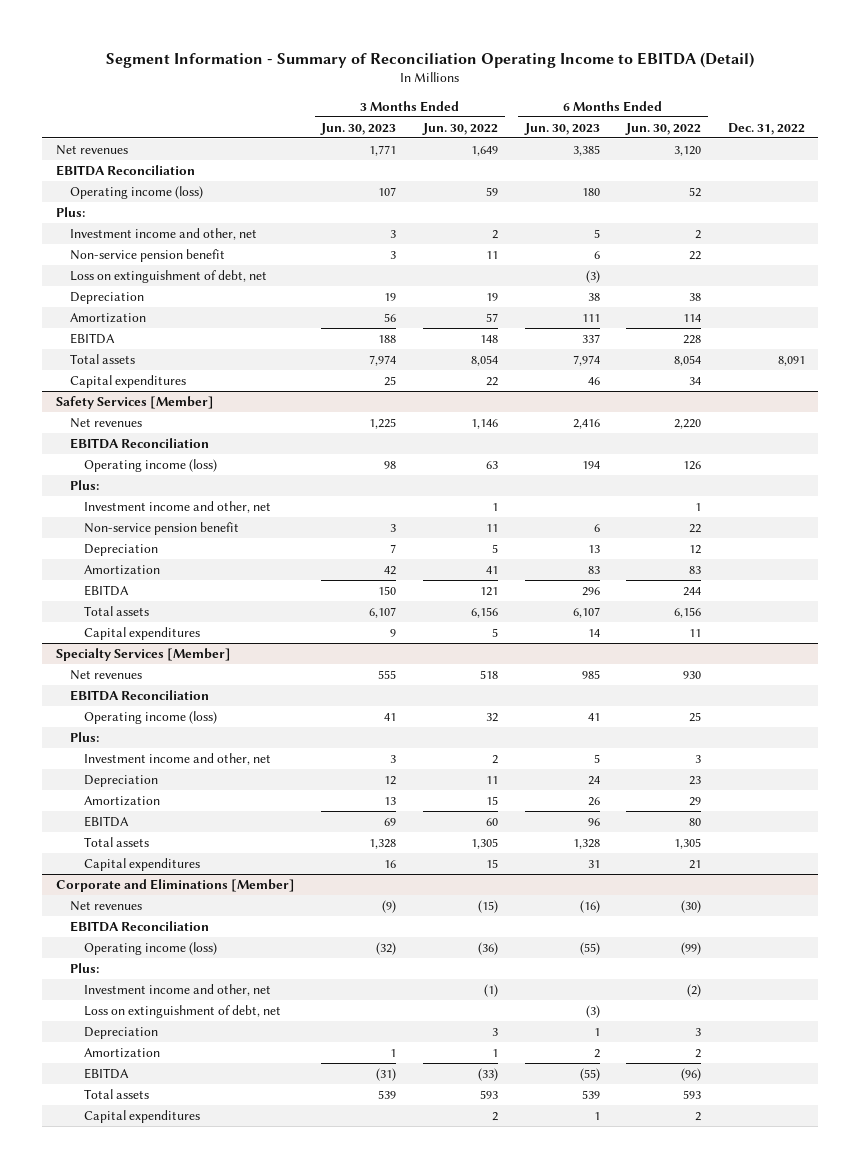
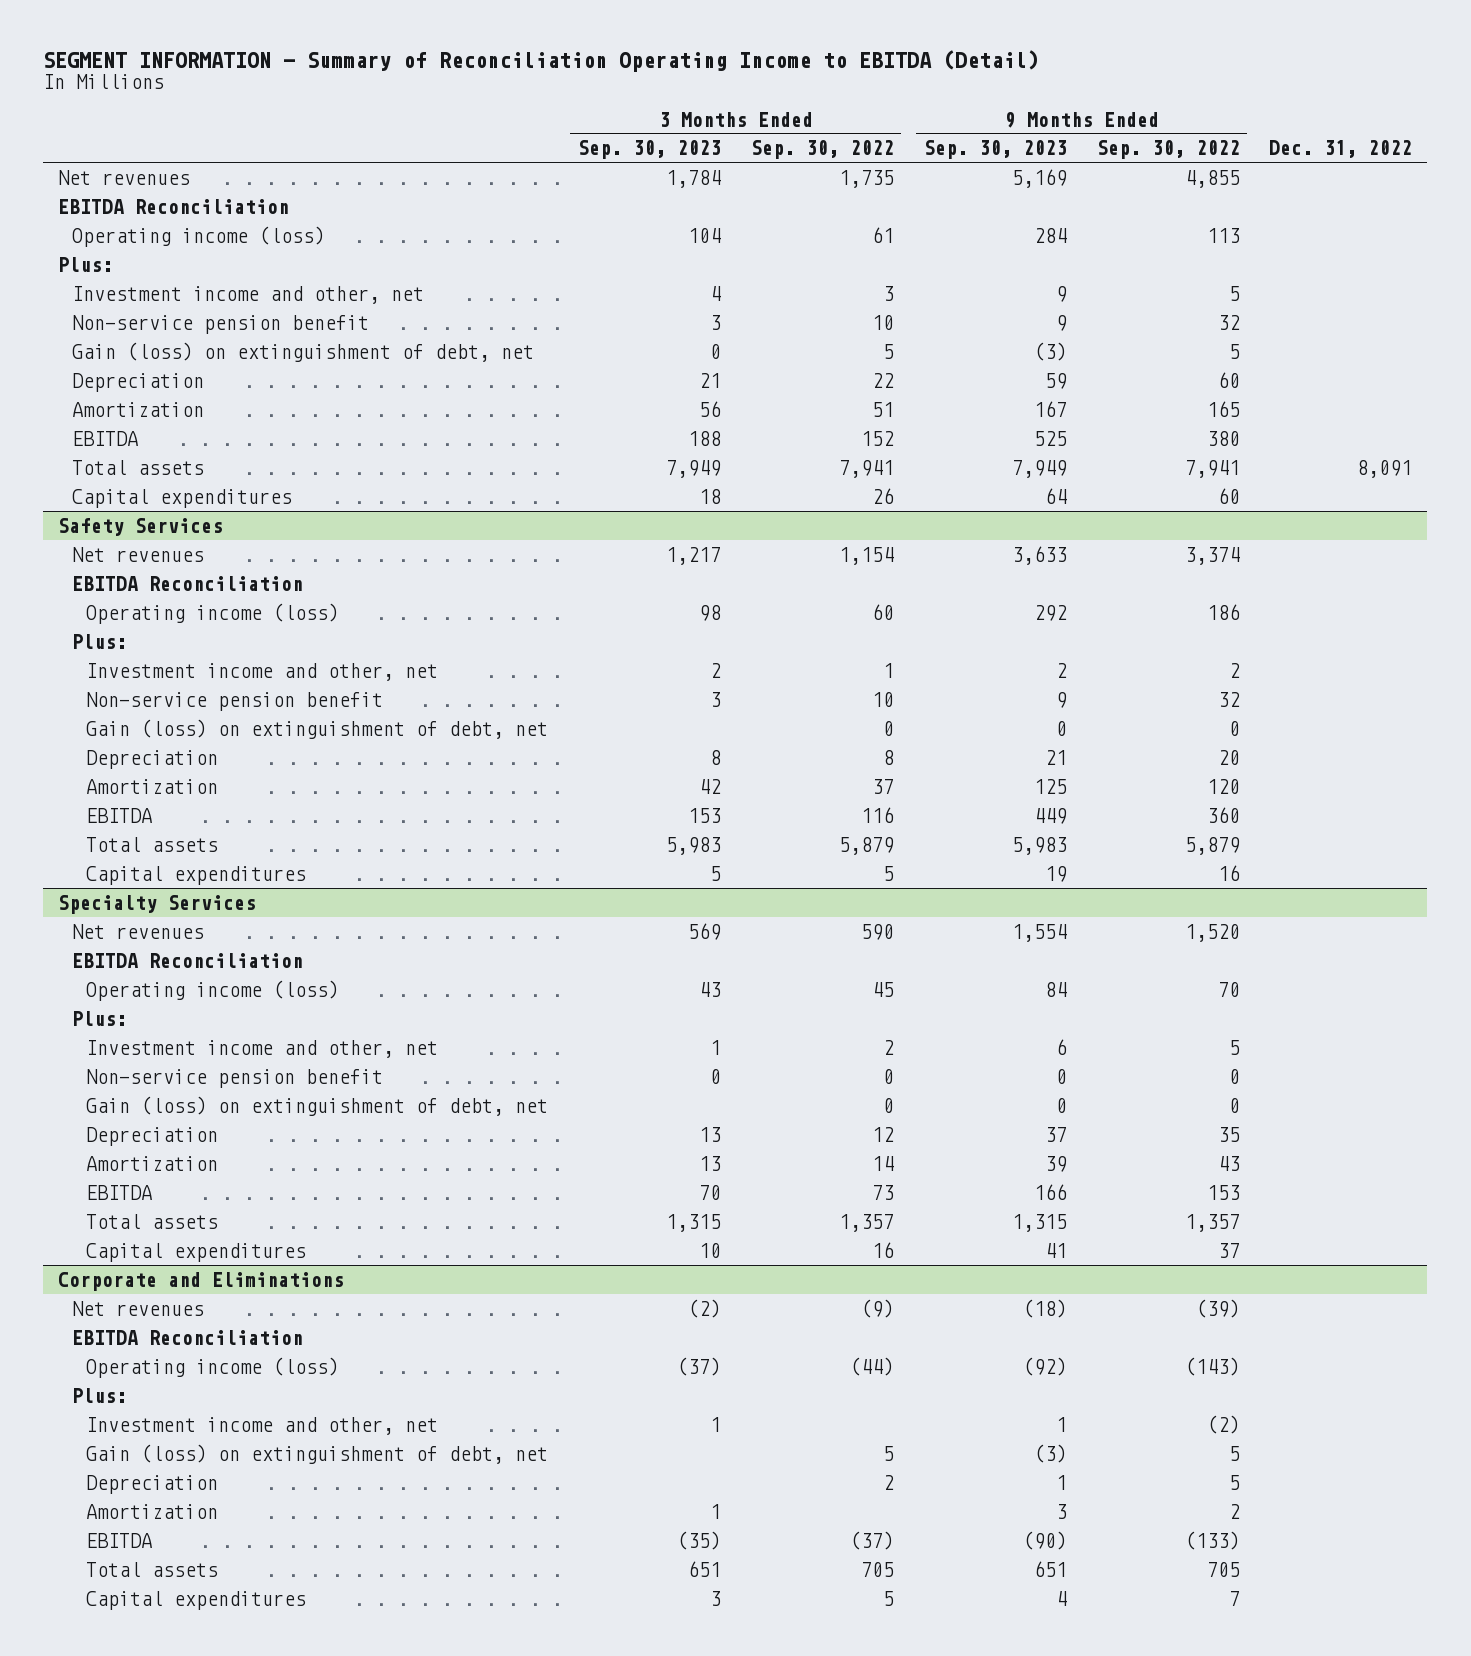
- Segment Information - Summary of Reconciliation Operating Income to EBITDA (Detail)
+ SEGMENT INFORMATION - Summary of Reconciliation Operating Income to EBITDA (Detail)
- | 3 Months Ended Jun. 30, 2023 | 3 Months Ended Jun. 30, 2022 | 6 Months Ended Jun. 30, 2023 | 6 Months Ended Jun. 30, 2022 | Dec. 31, 2022
+ | 3 Months Ended Sep. 30, 2023 | 3 Months Ended Sep. 30, 2022 | 9 Months Ended Sep. 30, 2023 | 9 Months Ended Sep. 30, 2022 | Dec. 31, 2022
- Loss on extinguishment of debt, net | | | (3) | |
+ Gain (loss) on extinguishment of debt, net | 0 | 5 | (3) | 5 |
- Safety Services [Member]
+ Safety Services
+ Gain (loss) on extinguishment of debt, net | | 0 | 0 | 0 |
- Specialty Services [Member]
+ Specialty Services
+ Non-service pension benefit | 0 | 0 | 0 | 0 |
+ Gain (loss) on extinguishment of debt, net | | 0 | 0 | 0 |
- Corporate and Eliminations [Member]
+ Corporate and Eliminations
- Loss on extinguishment of debt, net | | | (3) | |
+ Gain (loss) on extinguishment of debt, net | | 5 | (3) | 5 |

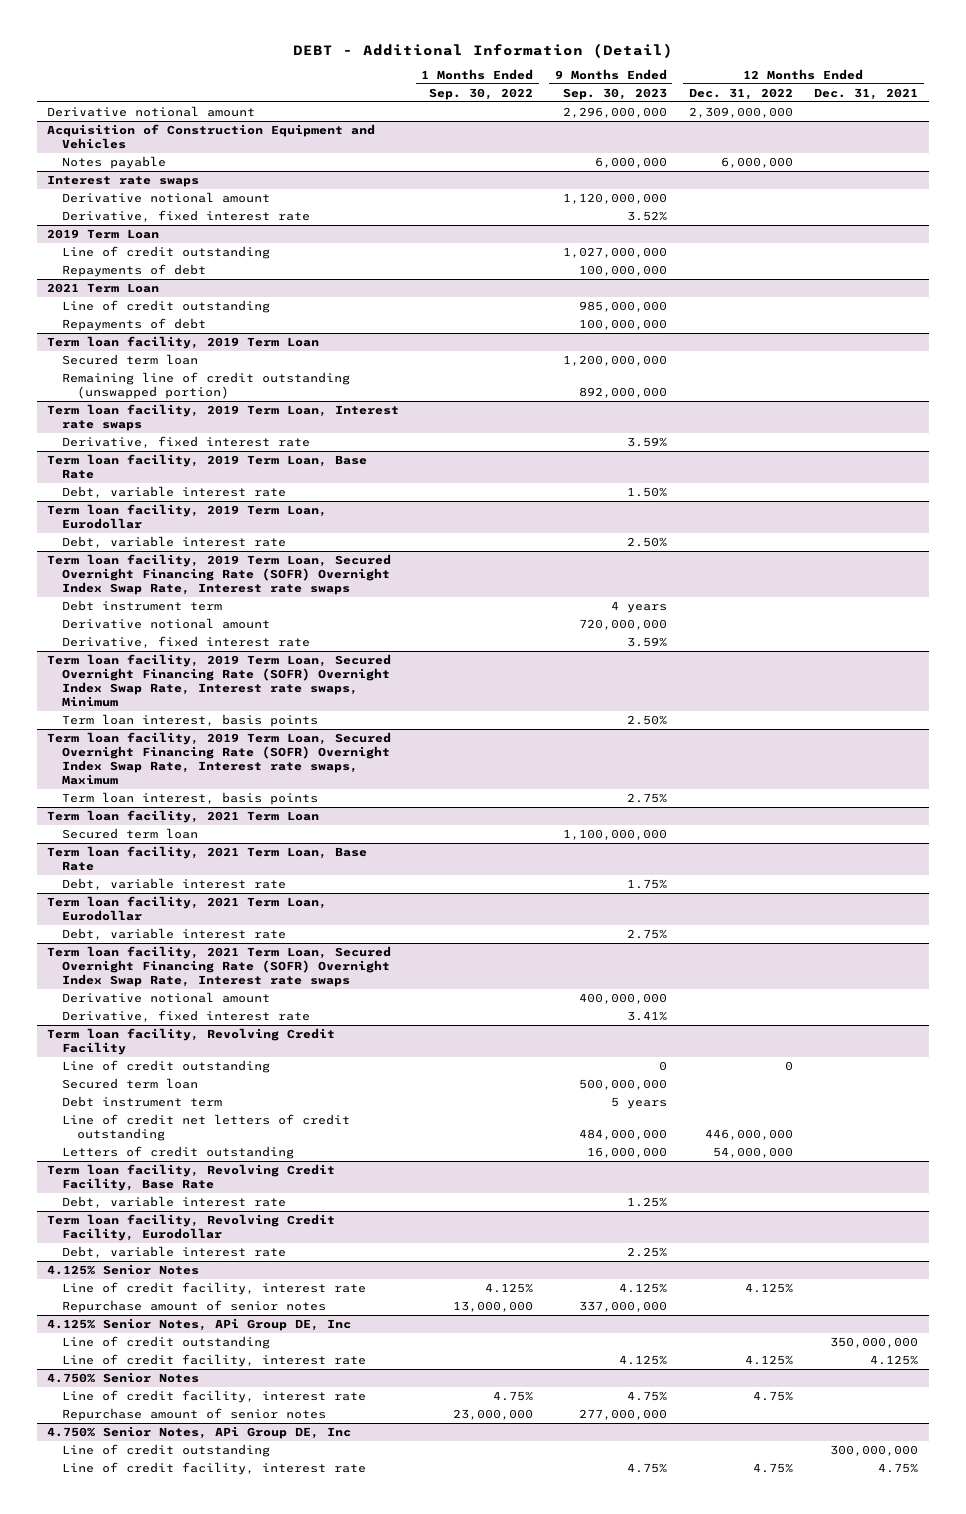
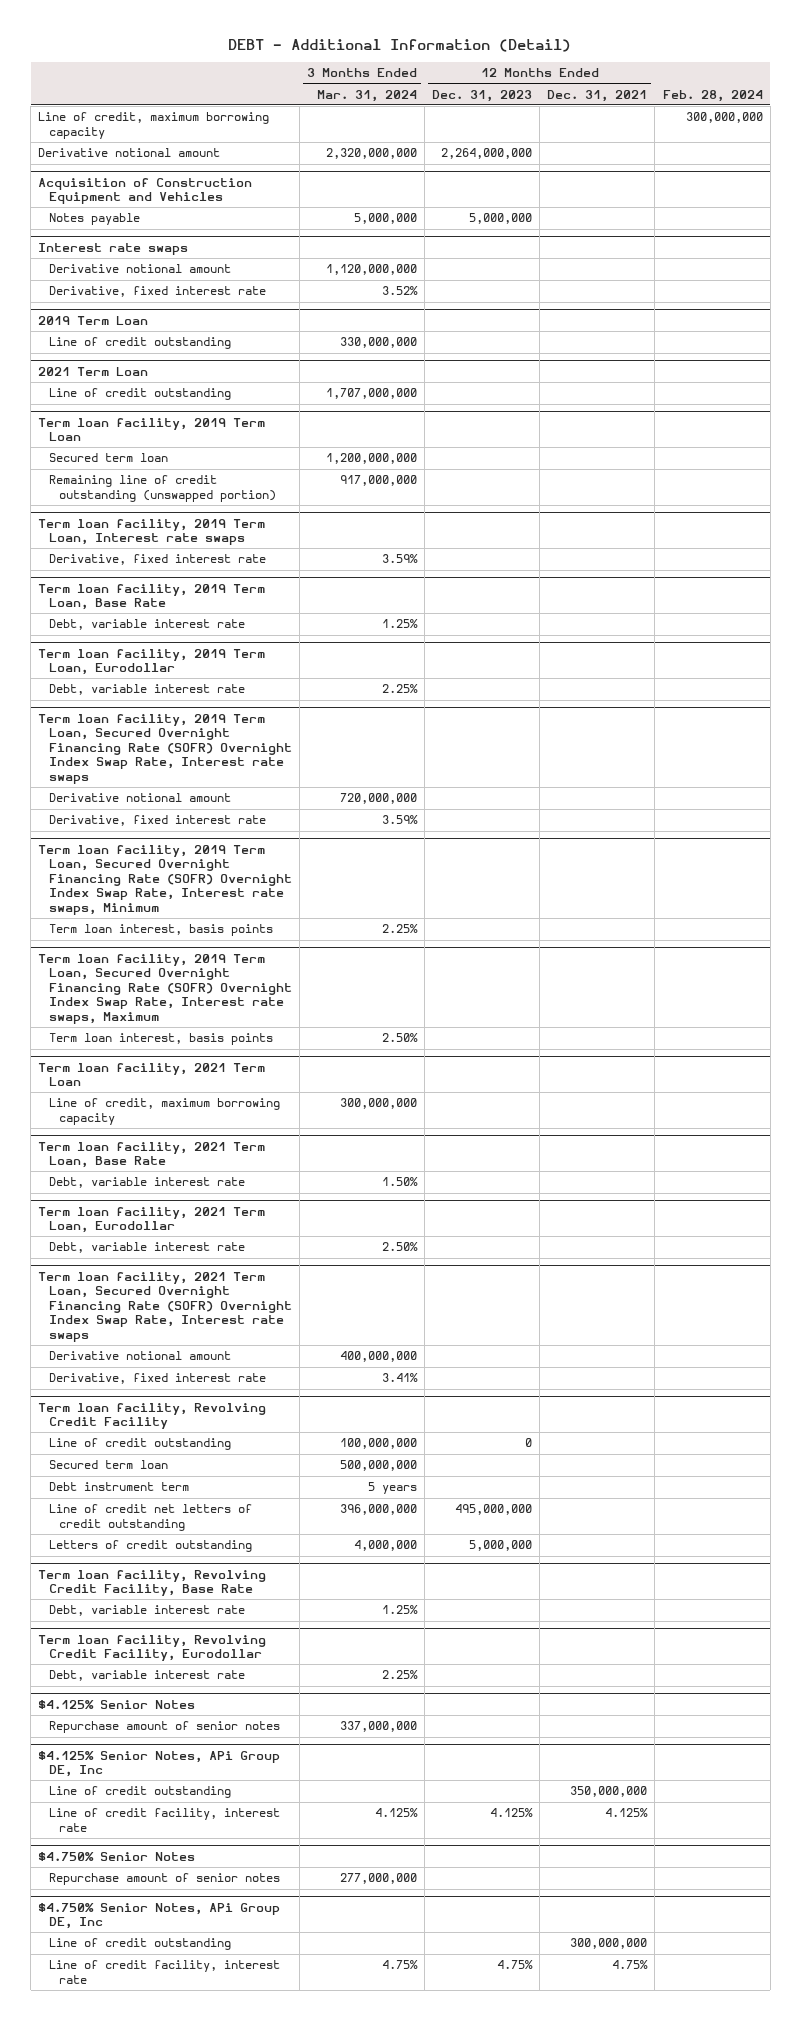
- | 1 Months Ended Sep. 30, 2022 | 9 Months Ended Sep. 30, 2023 | 12 Months Ended Dec. 31, 2022 | 12 Months Ended Dec. 31, 2021
+ | 3 Months Ended Mar. 31, 2024 | 12 Months Ended Dec. 31, 2023 | 12 Months Ended Dec. 31, 2021 | Feb. 28, 2024
+ Line of credit, maximum borrowing capacity | | | | 300,000,000
@ 2019 Term Loan
- Repayments of debt | | 100,000,000 | |
@ 2021 Term Loan
- Repayments of debt | | 100,000,000 | |
@ Term loan facility, 2019 Term Loan, Secured Overnight Financing Rate (SOFR) Overnight Index Swap Rate, Interest rate swaps
- Debt instrument term | | 4 years | |
@ Term loan facility, 2021 Term Loan
- Secured term loan | | 1,100,000,000 | |
+ Line of credit, maximum borrowing capacity | 300,000,000 | | |
- 4.125% Senior Notes
- Line of credit facility, interest rate | 4.125% | 4.125% | 4.125% |
+ $4.125% Senior Notes
- 4.125% Senior Notes, APi Group DE, Inc
+ $4.125% Senior Notes, APi Group DE, Inc
- 4.750% Senior Notes
- Line of credit facility, interest rate | 4.75% | 4.75% | 4.75% |
+ $4.750% Senior Notes
- 4.750% Senior Notes, APi Group DE, Inc
+ $4.750% Senior Notes, APi Group DE, Inc

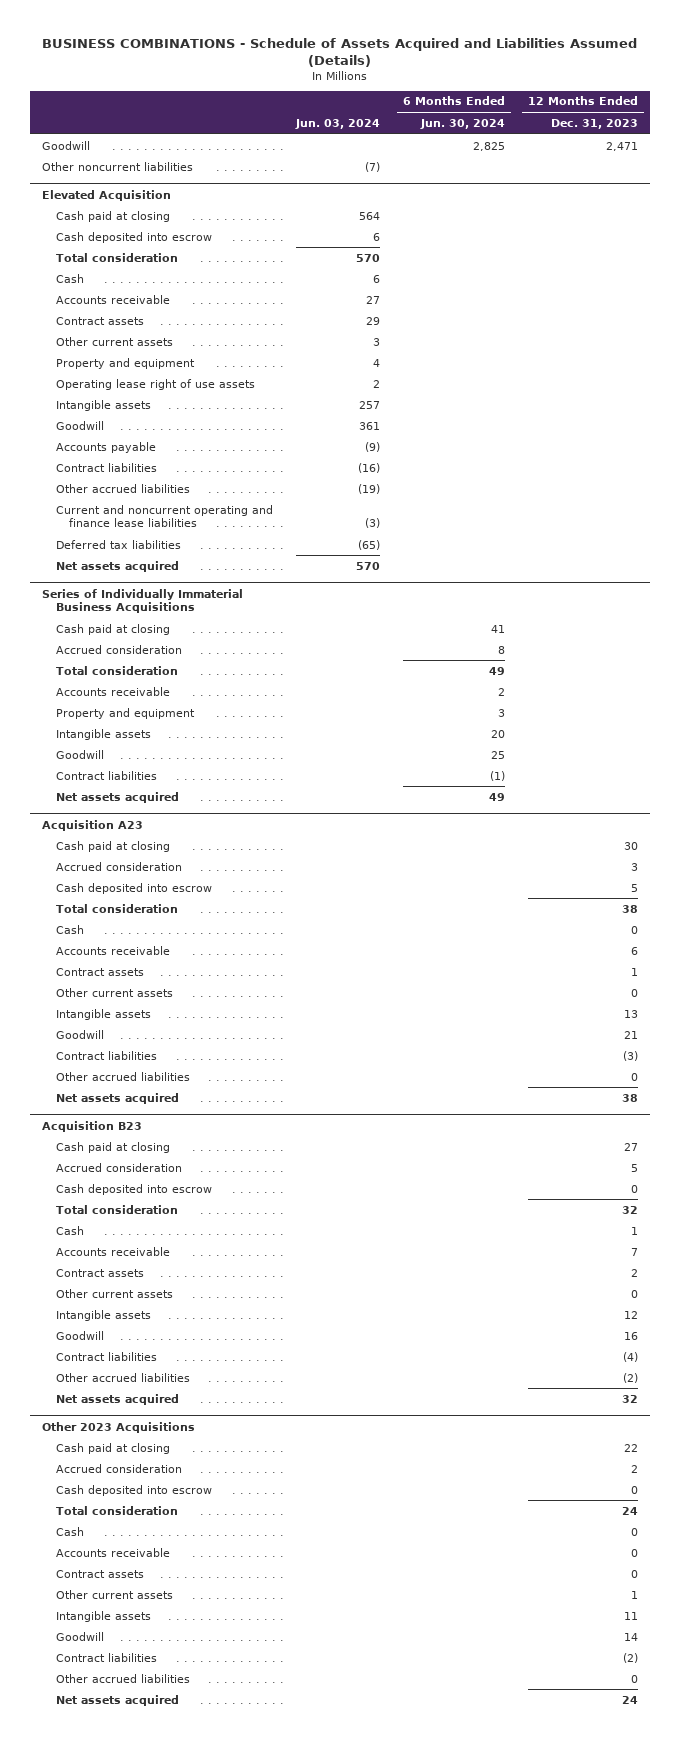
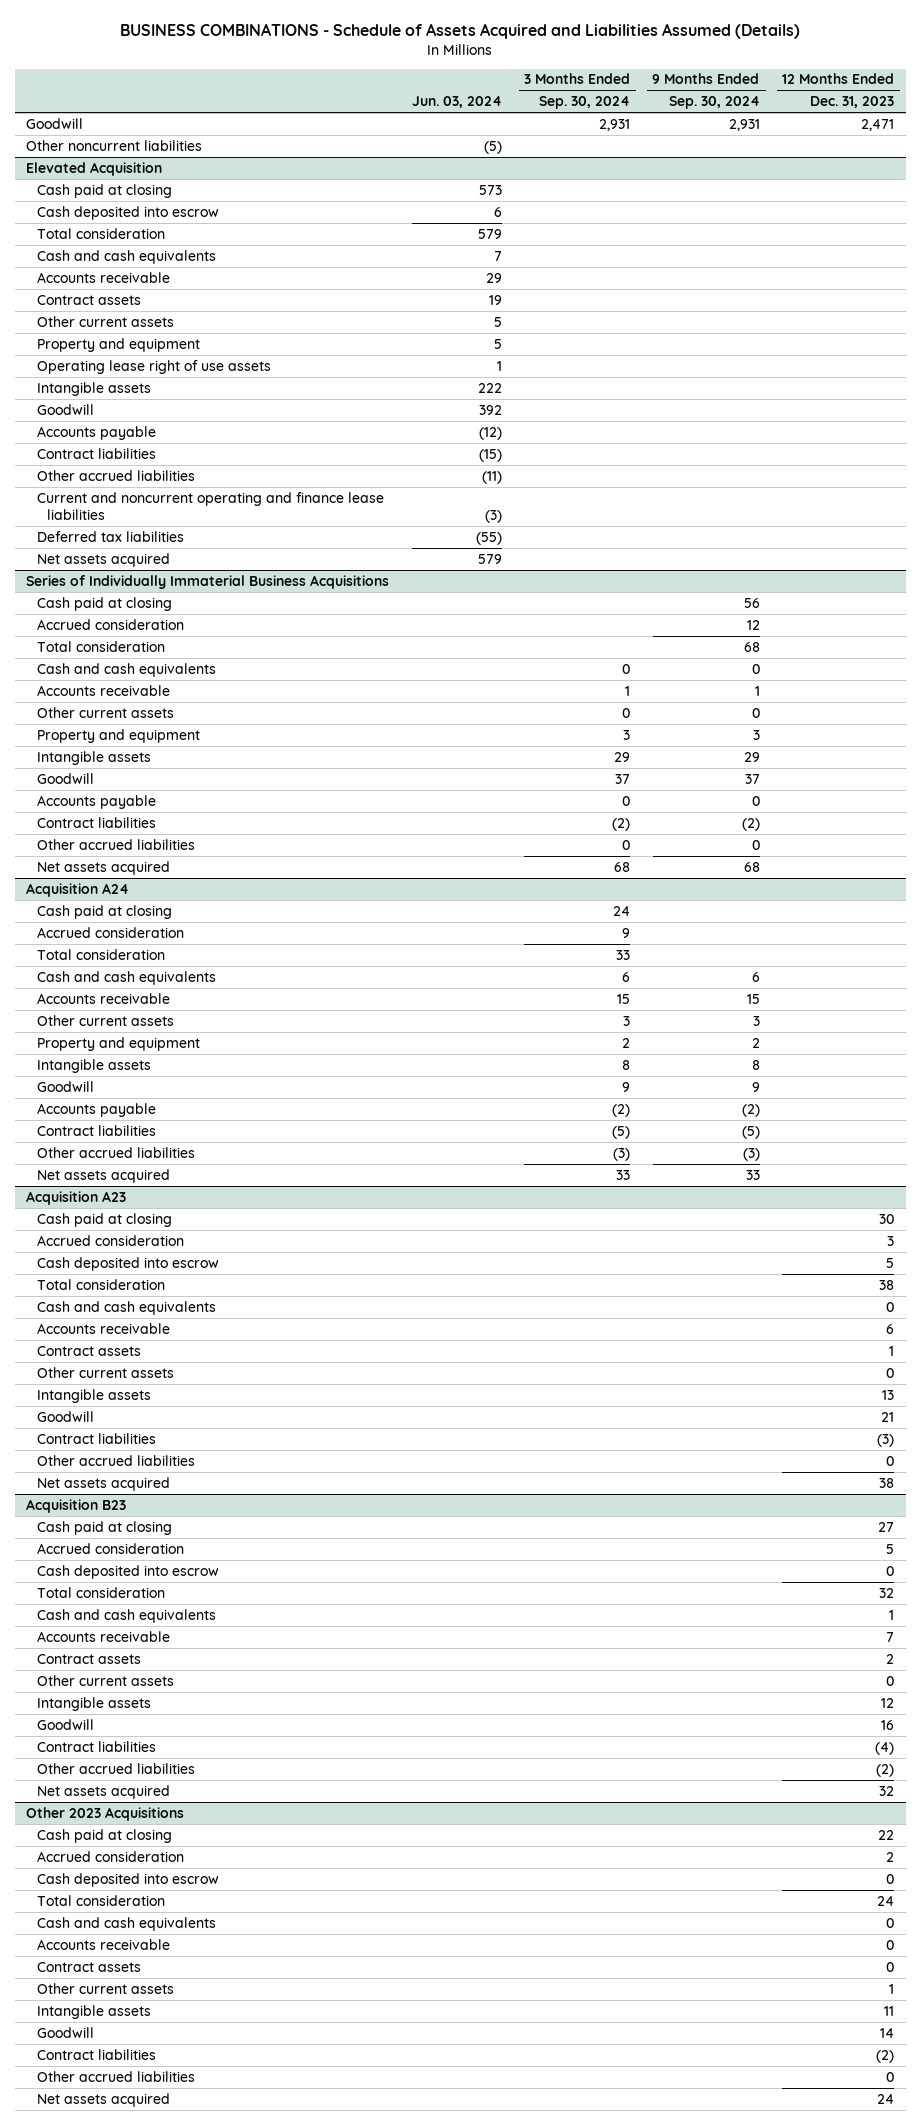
- | Jun. 03, 2024 | 6 Months Ended Jun. 30, 2024 | 12 Months Ended Dec. 31, 2023
+ | Jun. 03, 2024 | 3 Months Ended Sep. 30, 2024 | 9 Months Ended Sep. 30, 2024 | 12 Months Ended Dec. 31, 2023
- Other noncurrent liabilities | (7) | |
+ Other noncurrent liabilities | (5) | | |
@ Elevated Acquisition
- Cash paid at closing | 564 | |
+ Cash paid at closing | 573 | | |
- Total consideration | 570 | |
- Cash | 6 | |
- Accounts receivable | 27 | |
- Contract assets | 29 | |
- Other current assets | 3 | |
- Property and equipment | 4 | |
- Operating lease right of use assets | 2 | |
- Intangible assets | 257 | |
- Goodwill | 361 | |
- Accounts payable | (9) | |
- Contract liabilities | (16) | |
- Other accrued liabilities | (19) | |
+ Total consideration | 579 | | |
+ Cash and cash equivalents | 7 | | |
+ Accounts receivable | 29 | | |
+ Contract assets | 19 | | |
+ Other current assets | 5 | | |
+ Property and equipment | 5 | | |
+ Operating lease right of use assets | 1 | | |
+ Intangible assets | 222 | | |
+ Goodwill | 392 | | |
+ Accounts payable | (12) | | |
+ Contract liabilities | (15) | | |
+ Other accrued liabilities | (11) | | |
- Deferred tax liabilities | (65) | |
- Net assets acquired | 570 | |
+ Deferred tax liabilities | (55) | | |
+ Net assets acquired | 579 | | |
@ Series of Individually Immaterial Business Acquisitions
+ Cash and cash equivalents | | 0 | 0 |
+ Other current assets | | 0 | 0 |
+ Accounts payable | | 0 | 0 |
+ Other accrued liabilities | | 0 | 0 |
+ Acquisition A24
+ Cash paid at closing | | 24 | |
+ Accrued consideration | | 9 | |
+ Total consideration | | 33 | |
+ Cash and cash equivalents | | 6 | 6 |
+ Accounts receivable | | 15 | 15 |
+ Other current assets | | 3 | 3 |
+ Property and equipment | | 2 | 2 |
+ Intangible assets | | 8 | 8 |
+ Goodwill | | 9 | 9 |
+ Accounts payable | | (2) | (2) |
+ Contract liabilities | | (5) | (5) |
+ Other accrued liabilities | | (3) | (3) |
+ Net assets acquired | | 33 | 33 |
@ Acquisition A23
- Cash | | | 0
+ Cash and cash equivalents | | | | 0
@ Acquisition B23
- Cash | | | 1
+ Cash and cash equivalents | | | | 1
@ Other 2023 Acquisitions
- Cash | | | 0
+ Cash and cash equivalents | | | | 0

